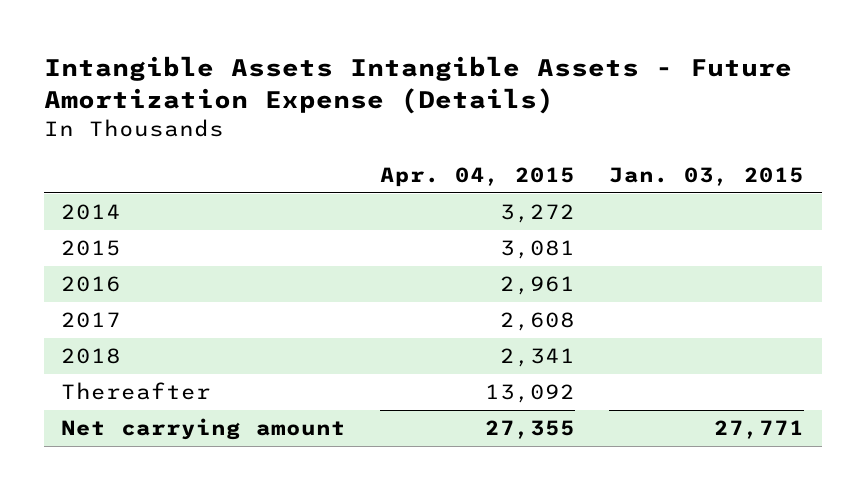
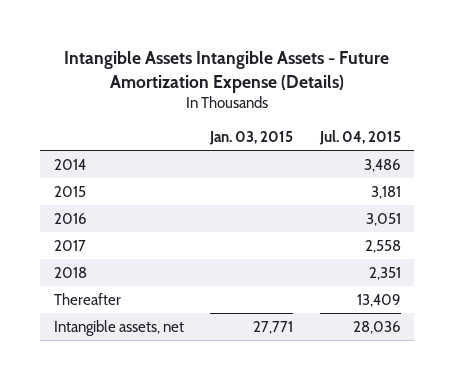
- | Apr. 04, 2015 | Jan. 03, 2015
+ | Jan. 03, 2015 | Jul. 04, 2015
- Net carrying amount | 27,355 | 27,771
+ Intangible assets, net | 27,771 | 28,036

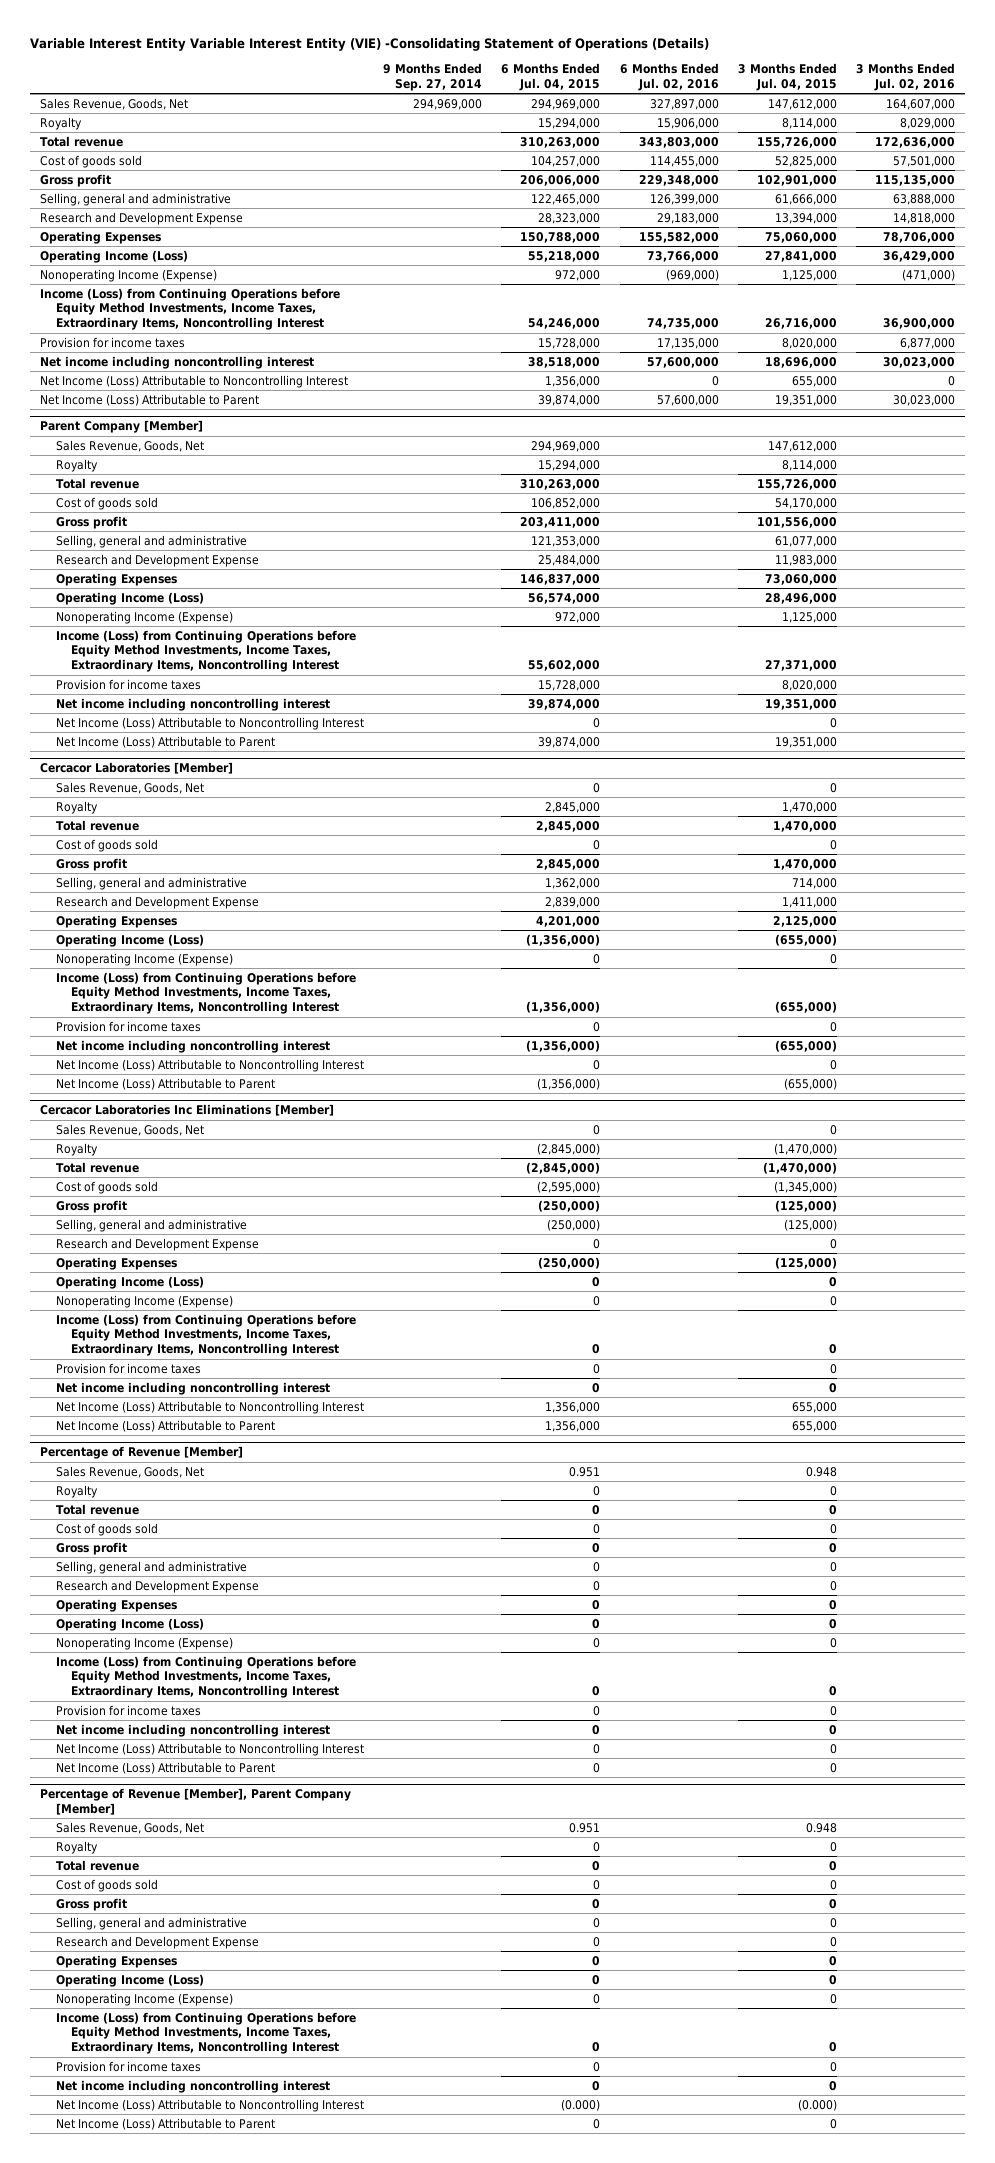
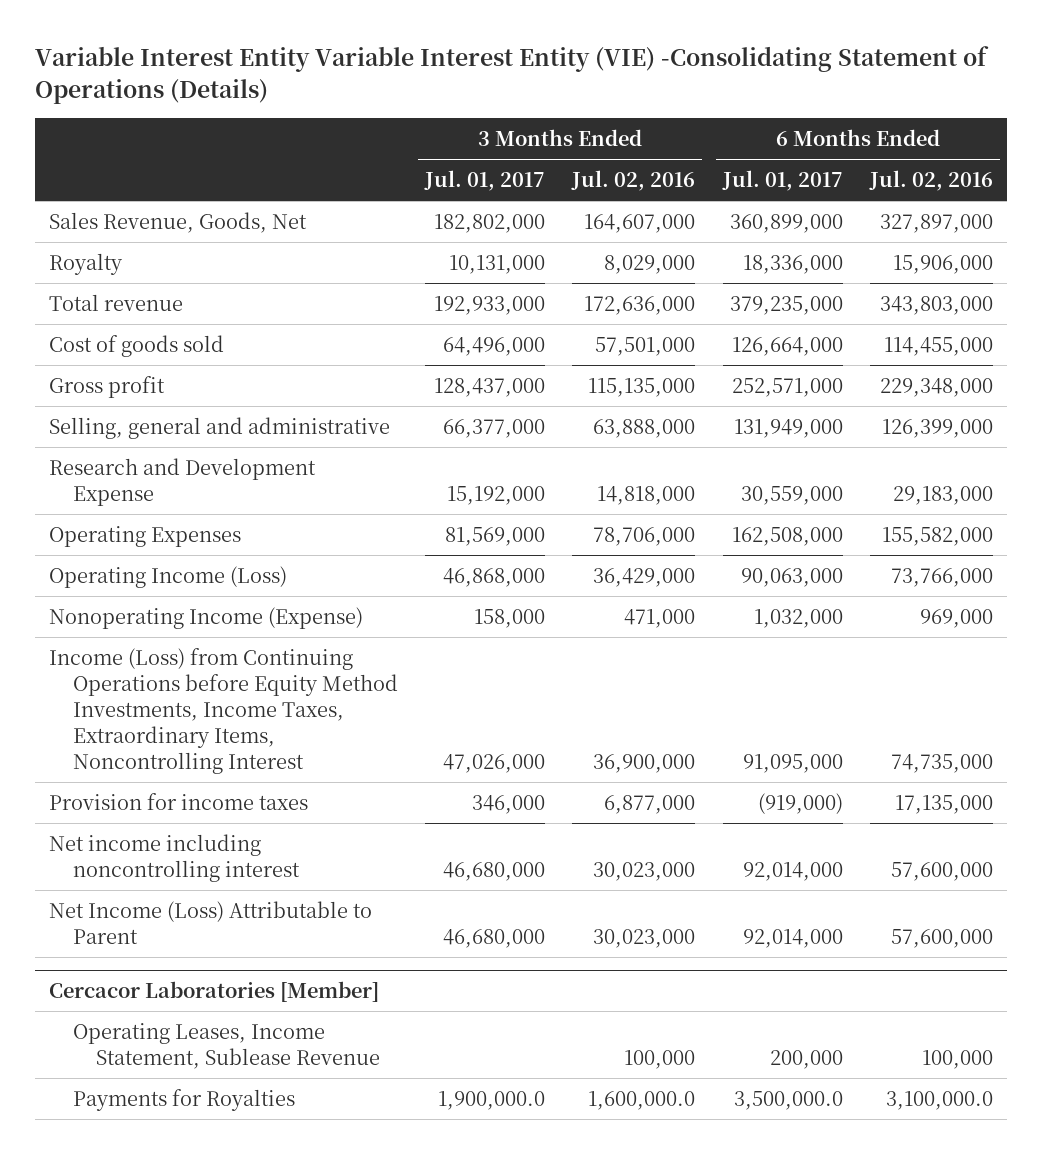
- | 9 Months Ended Sep. 27, 2014 | 6 Months Ended Jul. 04, 2015 | 6 Months Ended Jul. 02, 2016 | 3 Months Ended Jul. 04, 2015 | 3 Months Ended Jul. 02, 2016
+ | 3 Months Ended Jul. 01, 2017 | 3 Months Ended Jul. 02, 2016 | 6 Months Ended Jul. 01, 2017 | 6 Months Ended Jul. 02, 2016
- Nonoperating Income (Expense) | | 972,000 | (969,000) | 1,125,000 | (471,000)
+ Nonoperating Income (Expense) | 158,000 | 471,000 | 1,032,000 | 969,000
- Net Income (Loss) Attributable to Noncontrolling Interest | | 1,356,000 | 0 | 655,000 | 0
- Parent Company [Member]
- Sales Revenue, Goods, Net | | 294,969,000 | | 147,612,000 |
- Royalty | | 15,294,000 | | 8,114,000 |
- Total revenue | | 310,263,000 | | 155,726,000 |
- Cost of goods sold | | 106,852,000 | | 54,170,000 |
- Gross profit | | 203,411,000 | | 101,556,000 |
- Selling, general and administrative | | 121,353,000 | | 61,077,000 |
- Research and Development Expense | | 25,484,000 | | 11,983,000 |
- Operating Expenses | | 146,837,000 | | 73,060,000 |
- Operating Income (Loss) | | 56,574,000 | | 28,496,000 |
- Nonoperating Income (Expense) | | 972,000 | | 1,125,000 |
- Income (Loss) from Continuing Operations before Equity Method Investments, Income Taxes, Extraordinary Items, Noncontrolling Interest | | 55,602,000 | | 27,371,000 |
- Provision for income taxes | | 15,728,000 | | 8,020,000 |
- Net income including noncontrolling interest | | 39,874,000 | | 19,351,000 |
- Net Income (Loss) Attributable to Noncontrolling Interest | | 0 | | 0 |
- Net Income (Loss) Attributable to Parent | | 39,874,000 | | 19,351,000 |
@ Cercacor Laboratories [Member]
- Sales Revenue, Goods, Net | | 0 | | 0 |
- Royalty | | 2,845,000 | | 1,470,000 |
- Total revenue | | 2,845,000 | | 1,470,000 |
- Cost of goods sold | | 0 | | 0 |
- Gross profit | | 2,845,000 | | 1,470,000 |
- Selling, general and administrative | | 1,362,000 | | 714,000 |
- Research and Development Expense | | 2,839,000 | | 1,411,000 |
- Operating Expenses | | 4,201,000 | | 2,125,000 |
- Operating Income (Loss) | | (1,356,000) | | (655,000) |
- Nonoperating Income (Expense) | | 0 | | 0 |
- Income (Loss) from Continuing Operations before Equity Method Investments, Income Taxes, Extraordinary Items, Noncontrolling Interest | | (1,356,000) | | (655,000) |
- Provision for income taxes | | 0 | | 0 |
- Net income including noncontrolling interest | | (1,356,000) | | (655,000) |
- Net Income (Loss) Attributable to Noncontrolling Interest | | 0 | | 0 |
- Net Income (Loss) Attributable to Parent | | (1,356,000) | | (655,000) |
- Cercacor Laboratories Inc Eliminations [Member]
- Sales Revenue, Goods, Net | | 0 | | 0 |
- Royalty | | (2,845,000) | | (1,470,000) |
- Total revenue | | (2,845,000) | | (1,470,000) |
- Cost of goods sold | | (2,595,000) | | (1,345,000) |
- Gross profit | | (250,000) | | (125,000) |
- Selling, general and administrative | | (250,000) | | (125,000) |
- Research and Development Expense | | 0 | | 0 |
- Operating Expenses | | (250,000) | | (125,000) |
- Operating Income (Loss) | | 0 | | 0 |
- Nonoperating Income (Expense) | | 0 | | 0 |
- Income (Loss) from Continuing Operations before Equity Method Investments, Income Taxes, Extraordinary Items, Noncontrolling Interest | | 0 | | 0 |
- Provision for income taxes | | 0 | | 0 |
- Net income including noncontrolling interest | | 0 | | 0 |
- Net Income (Loss) Attributable to Noncontrolling Interest | | 1,356,000 | | 655,000 |
- Net Income (Loss) Attributable to Parent | | 1,356,000 | | 655,000 |
- Percentage of Revenue [Member]
- Sales Revenue, Goods, Net | | 0.951 | | 0.948 |
- Royalty | | 0 | | 0 |
- Total revenue | | 0 | | 0 |
- Cost of goods sold | | 0 | | 0 |
- Gross profit | | 0 | | 0 |
- Selling, general and administrative | | 0 | | 0 |
- Research and Development Expense | | 0 | | 0 |
- Operating Expenses | | 0 | | 0 |
- Operating Income (Loss) | | 0 | | 0 |
- Nonoperating Income (Expense) | | 0 | | 0 |
- Income (Loss) from Continuing Operations before Equity Method Investments, Income Taxes, Extraordinary Items, Noncontrolling Interest | | 0 | | 0 |
- Provision for income taxes | | 0 | | 0 |
- Net income including noncontrolling interest | | 0 | | 0 |
- Net Income (Loss) Attributable to Noncontrolling Interest | | 0 | | 0 |
- Net Income (Loss) Attributable to Parent | | 0 | | 0 |
- Percentage of Revenue [Member], Parent Company [Member]
- Sales Revenue, Goods, Net | | 0.951 | | 0.948 |
- Royalty | | 0 | | 0 |
- Total revenue | | 0 | | 0 |
- Cost of goods sold | | 0 | | 0 |
- Gross profit | | 0 | | 0 |
- Selling, general and administrative | | 0 | | 0 |
- Research and Development Expense | | 0 | | 0 |
- Operating Expenses | | 0 | | 0 |
- Operating Income (Loss) | | 0 | | 0 |
- Nonoperating Income (Expense) | | 0 | | 0 |
- Income (Loss) from Continuing Operations before Equity Method Investments, Income Taxes, Extraordinary Items, Noncontrolling Interest | | 0 | | 0 |
- Provision for income taxes | | 0 | | 0 |
- Net income including noncontrolling interest | | 0 | | 0 |
- Net Income (Loss) Attributable to Noncontrolling Interest | | (0.000) | | (0.000) |
- Net Income (Loss) Attributable to Parent | | 0 | | 0 |
@ Cercacor Laboratories [Member]
+ Operating Leases, Income Statement, Sublease Revenue | | 100,000 | 200,000 | 100,000
+ Payments for Royalties | 1,900,000.0 | 1,600,000.0 | 3,500,000.0 | 3,100,000.0

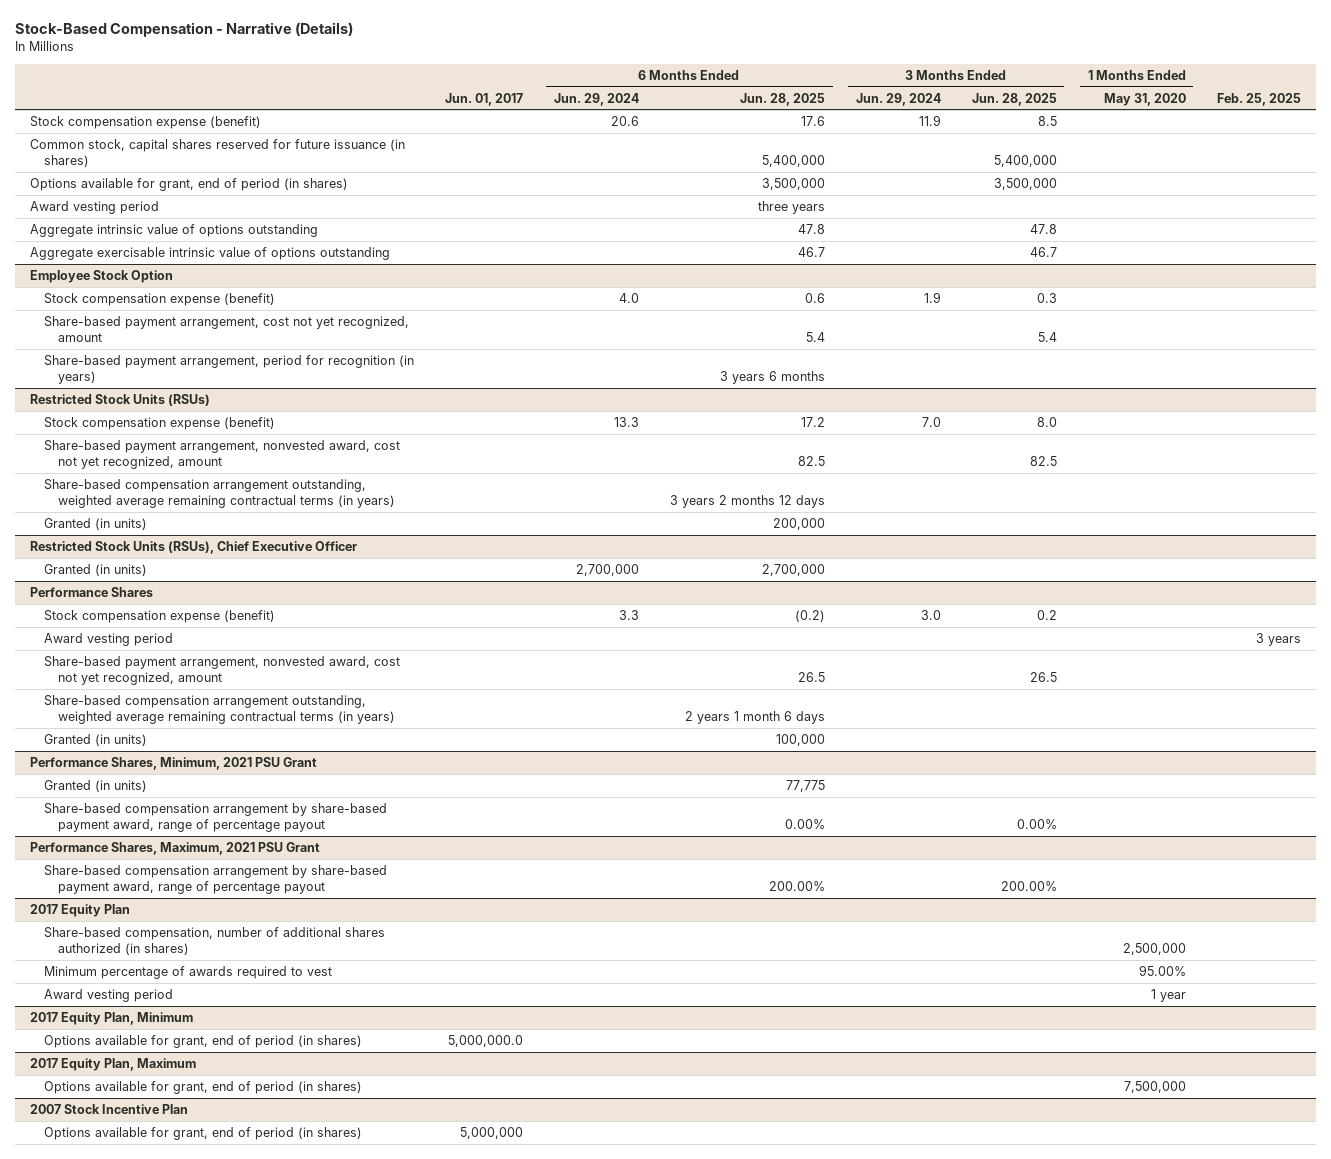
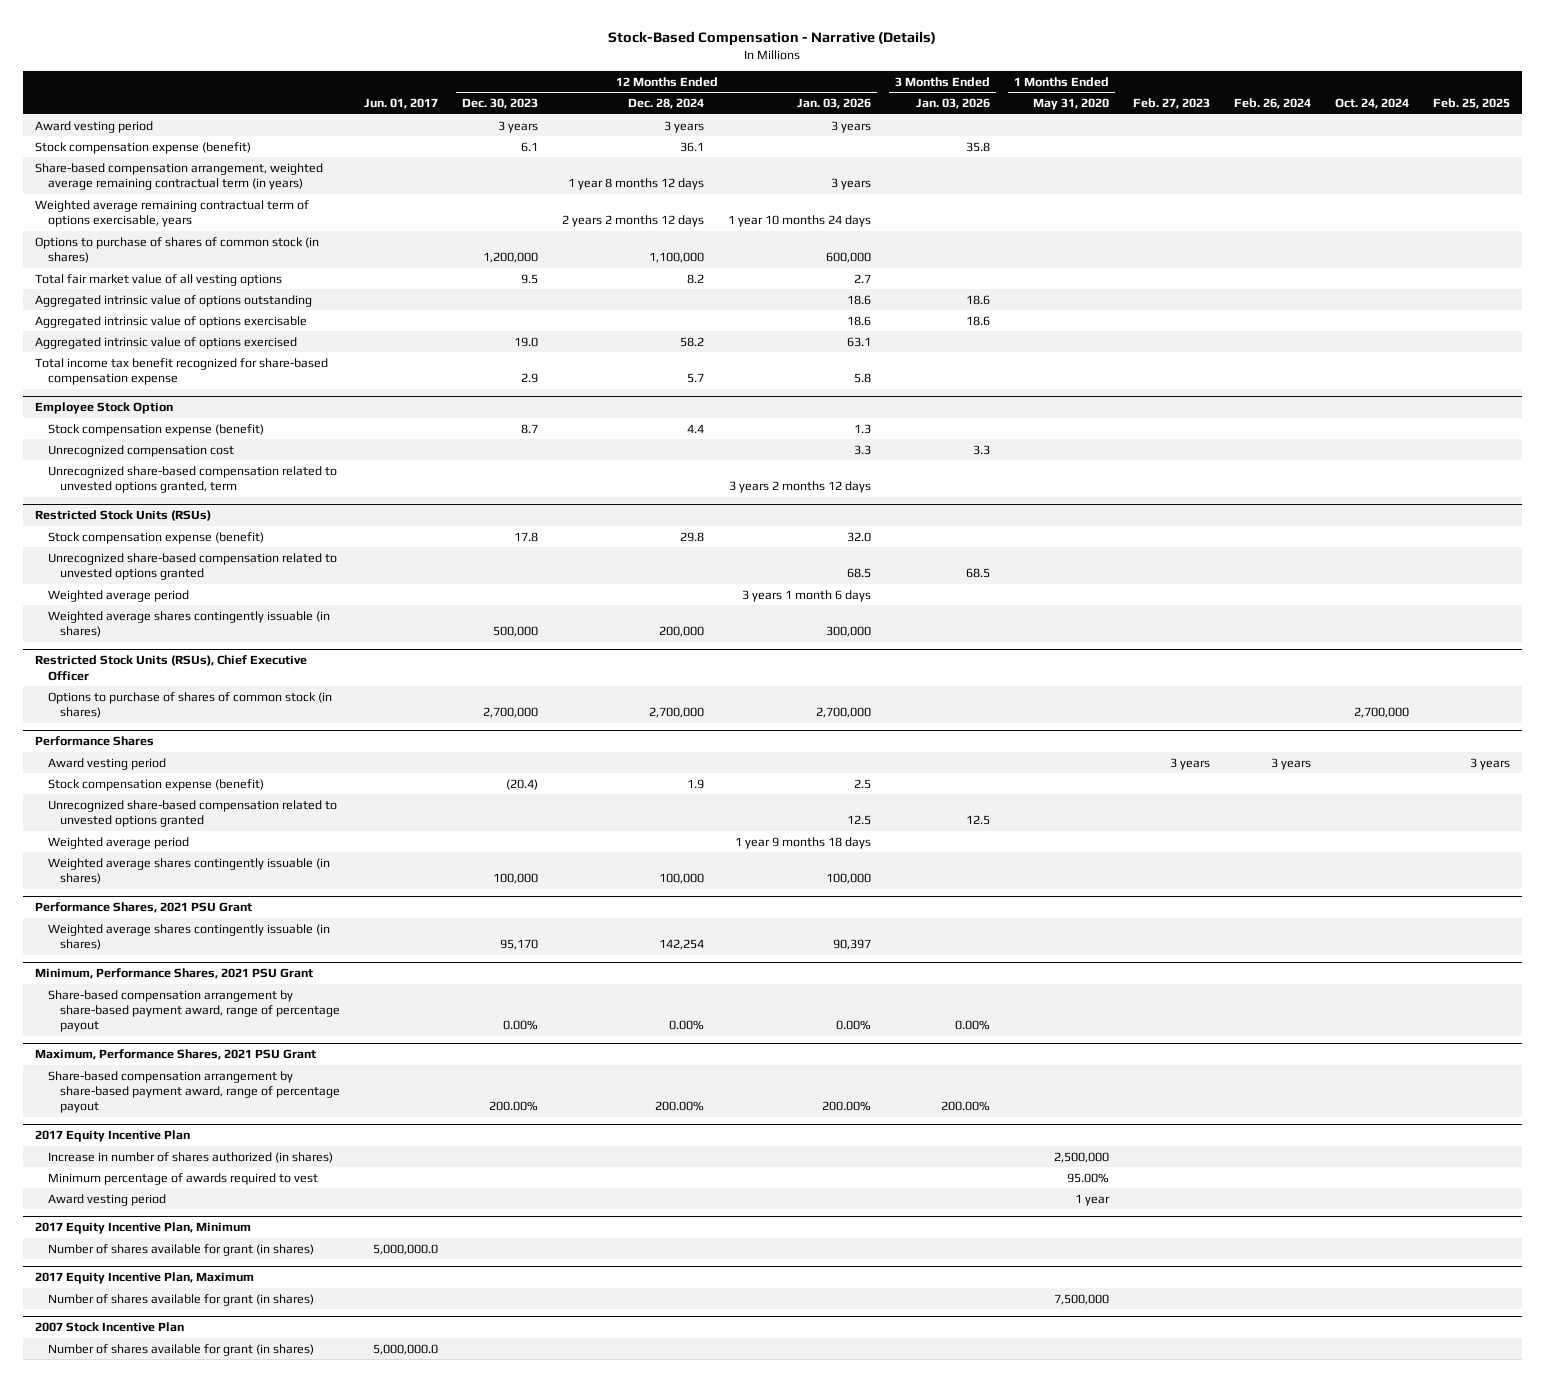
- | Jun. 01, 2017 | 6 Months Ended Jun. 29, 2024 | 6 Months Ended Jun. 28, 2025 | 3 Months Ended Jun. 29, 2024 | 3 Months Ended Jun. 28, 2025 | 1 Months Ended May 31, 2020 | Feb. 25, 2025
+ | Jun. 01, 2017 | 12 Months Ended Dec. 30, 2023 | 12 Months Ended Dec. 28, 2024 | 12 Months Ended Jan. 03, 2026 | 3 Months Ended Jan. 03, 2026 | 1 Months Ended May 31, 2020 | Feb. 27, 2023 | Feb. 26, 2024 | Oct. 24, 2024 | Feb. 25, 2025
- Common stock, capital shares reserved for future issuance (in shares) | | | 5,400,000 | | 5,400,000 | |
- Options available for grant, end of period (in shares) | | | 3,500,000 | | 3,500,000 | |
- Aggregate intrinsic value of options outstanding | | | 47.8 | | 47.8 | |
- Aggregate exercisable intrinsic value of options outstanding | | | 46.7 | | 46.7 | |
moved down: Stock compensation expense (benefit) | | 6.1 | 36.1 | | 35.8 | | | | |
+ Share-based compensation arrangement, weighted average remaining contractual term (in years) | | | 1 year 8 months 12 days | 3 years | | | | | |
+ Weighted average remaining contractual term of options exercisable, years | | | 2 years 2 months 12 days | 1 year 10 months 24 days | | | | | |
+ Options to purchase of shares of common stock (in shares) | | 1,200,000 | 1,100,000 | 600,000 | | | | | |
+ Total fair market value of all vesting options | | 9.5 | 8.2 | 2.7 | | | | | |
+ Aggregated intrinsic value of options outstanding | | | | 18.6 | 18.6 | | | | |
+ Aggregated intrinsic value of options exercisable | | | | 18.6 | 18.6 | | | | |
+ Aggregated intrinsic value of options exercised | | 19.0 | 58.2 | 63.1 | | | | | |
+ Total income tax benefit recognized for share-based compensation expense | | 2.9 | 5.7 | 5.8 | | | | | |
@ Employee Stock Option
- Share-based payment arrangement, cost not yet recognized, amount | | | 5.4 | | 5.4 | |
- Share-based payment arrangement, period for recognition (in years) | | | 3 years 6 months | | | |
+ Unrecognized compensation cost | | | | 3.3 | 3.3 | | | | |
+ Unrecognized share-based compensation related to unvested options granted, term | | | | 3 years 2 months 12 days | | | | | |
@ Restricted Stock Units (RSUs)
- Share-based payment arrangement, nonvested award, cost not yet recognized, amount | | | 82.5 | | 82.5 | |
- Share-based compensation arrangement outstanding, weighted average remaining contractual terms (in years) | | | 3 years 2 months 12 days | | | |
- Granted (in units) | | | 200,000 | | | |
+ Unrecognized share-based compensation related to unvested options granted | | | | 68.5 | 68.5 | | | | |
+ Weighted average period | | | | 3 years 1 month 6 days | | | | | |
+ Weighted average shares contingently issuable (in shares) | | 500,000 | 200,000 | 300,000 | | | | | |
@ Restricted Stock Units (RSUs), Chief Executive Officer
- Granted (in units) | | 2,700,000 | 2,700,000 | | | |
+ Options to purchase of shares of common stock (in shares) | | 2,700,000 | 2,700,000 | 2,700,000 | | | | | 2,700,000 |
@ Performance Shares
- Share-based payment arrangement, nonvested award, cost not yet recognized, amount | | | 26.5 | | 26.5 | |
- Share-based compensation arrangement outstanding, weighted average remaining contractual terms (in years) | | | 2 years 1 month 6 days | | | |
- Granted (in units) | | | 100,000 | | | |
- Performance Shares, Minimum, 2021 PSU Grant
- Granted (in units) | | | 77,775 | | | |
@ Performance Shares
moved down: Stock compensation expense (benefit) | | (20.4) | 1.9 | 2.5 | | | | | |
+ Unrecognized share-based compensation related to unvested options granted | | | | 12.5 | 12.5 | | | | |
+ Weighted average period | | | | 1 year 9 months 18 days | | | | | |
+ Weighted average shares contingently issuable (in shares) | | 100,000 | 100,000 | 100,000 | | | | | |
+ Performance Shares, 2021 PSU Grant
+ Weighted average shares contingently issuable (in shares) | | 95,170 | 142,254 | 90,397 | | | | | |
+ Minimum, Performance Shares, 2021 PSU Grant
- Performance Shares, Maximum, 2021 PSU Grant
+ Maximum, Performance Shares, 2021 PSU Grant
- 2017 Equity Plan
- Share-based compensation, number of additional shares authorized (in shares) | | | | | | 2,500,000 |
+ 2017 Equity Incentive Plan
+ Increase in number of shares authorized (in shares) | | | | | | 2,500,000 | | | |
- 2017 Equity Plan, Minimum
- Options available for grant, end of period (in shares) | 5,000,000.0 | | | | | |
- 2017 Equity Plan, Maximum
- Options available for grant, end of period (in shares) | | | | | | 7,500,000 |
+ 2017 Equity Incentive Plan, Minimum
+ Number of shares available for grant (in shares) | 5,000,000.0 | | | | | | | | |
+ 2017 Equity Incentive Plan, Maximum
+ Number of shares available for grant (in shares) | | | | | | 7,500,000 | | | |
@ 2007 Stock Incentive Plan
- Options available for grant, end of period (in shares) | 5,000,000 | | | | | |
+ Number of shares available for grant (in shares) | 5,000,000.0 | | | | | | | | |

